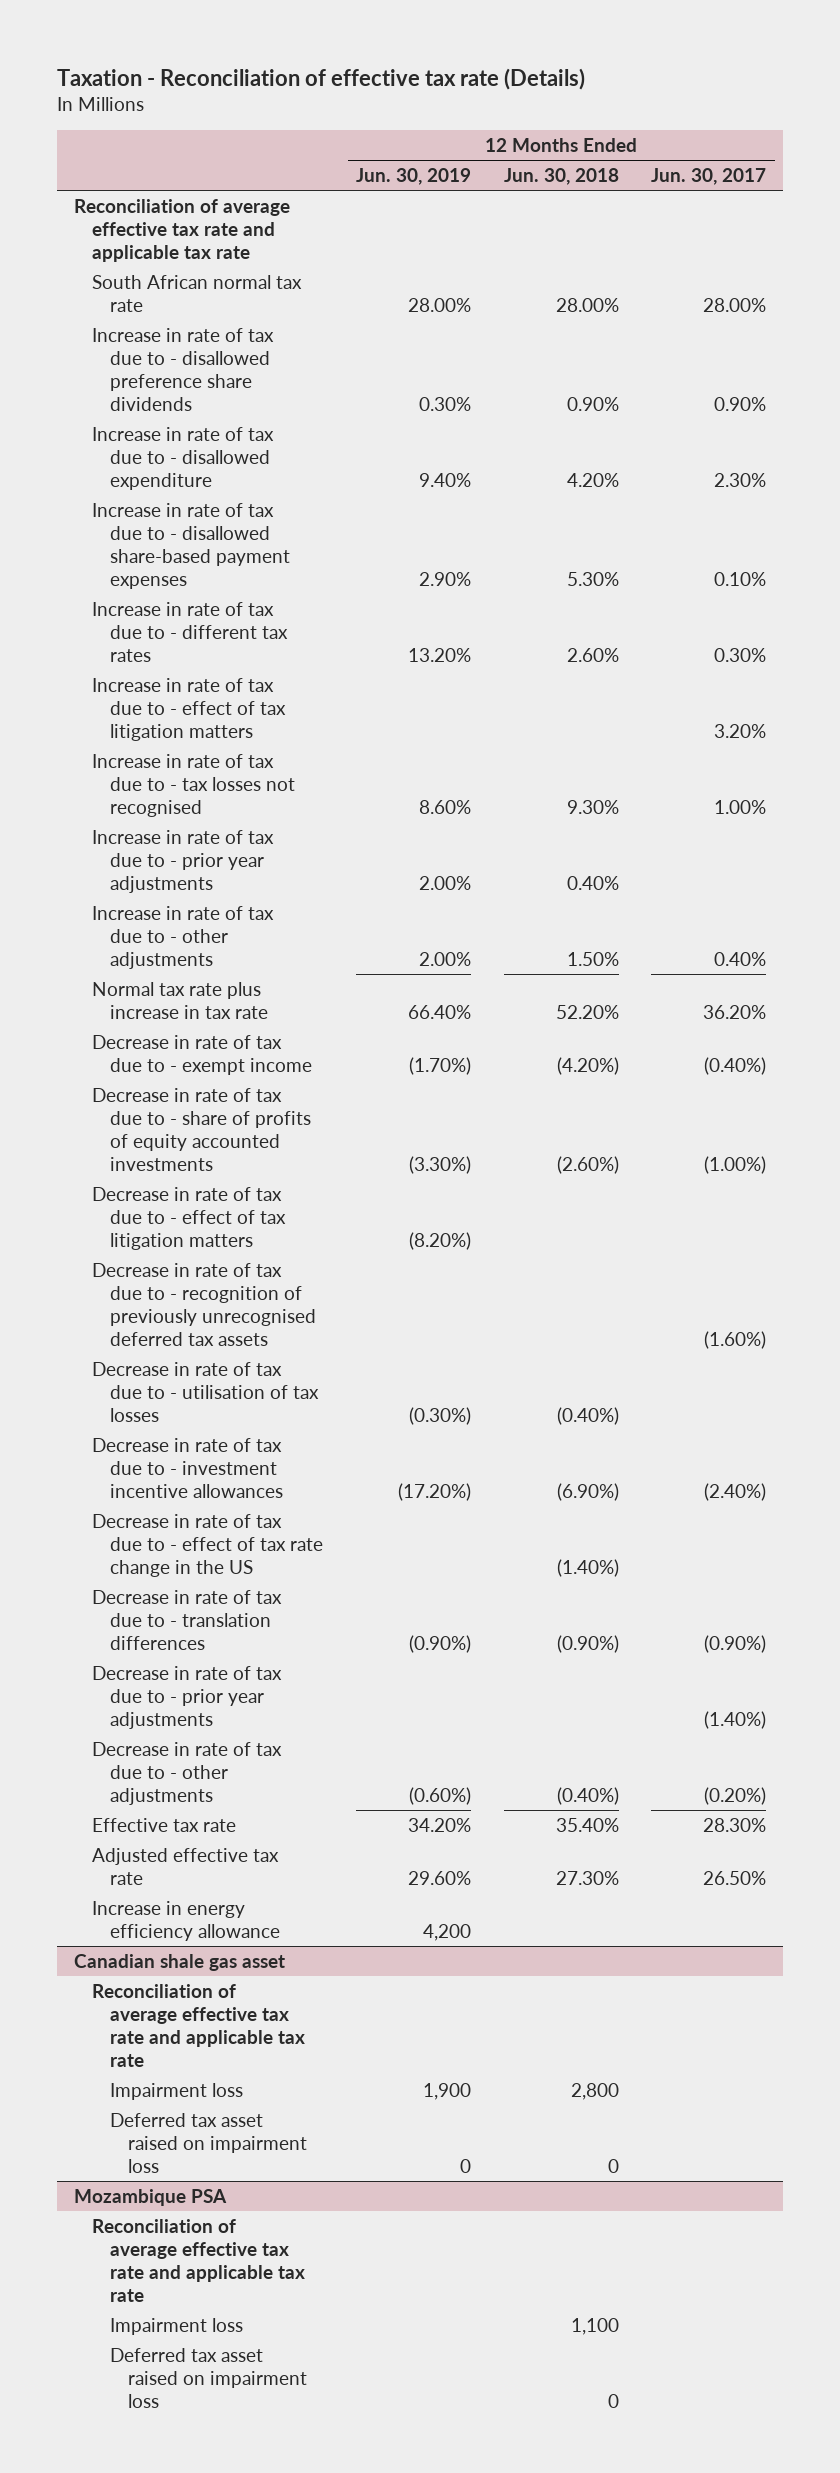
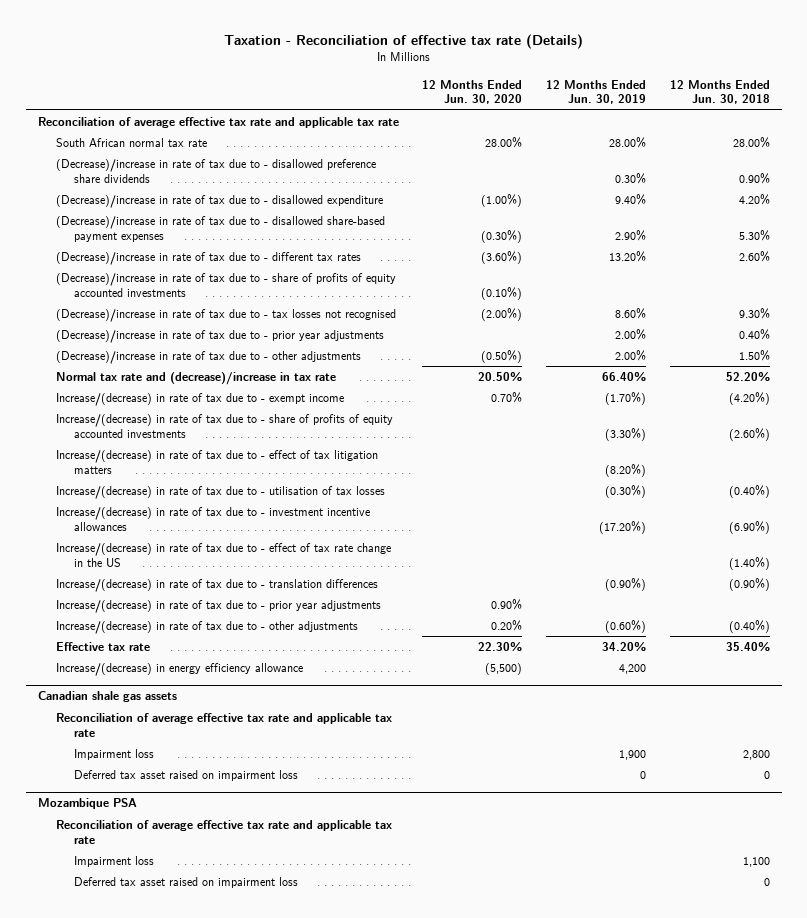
- | 12 Months Ended Jun. 30, 2019 | 12 Months Ended Jun. 30, 2018 | 12 Months Ended Jun. 30, 2017
+ | 12 Months Ended Jun. 30, 2020 | 12 Months Ended Jun. 30, 2019 | 12 Months Ended Jun. 30, 2018
- Increase in rate of tax due to - disallowed preference share dividends | 0.30% | 0.90% | 0.90%
- Increase in rate of tax due to - disallowed expenditure | 9.40% | 4.20% | 2.30%
- Increase in rate of tax due to - disallowed share-based payment expenses | 2.90% | 5.30% | 0.10%
- Increase in rate of tax due to - different tax rates | 13.20% | 2.60% | 0.30%
- Increase in rate of tax due to - effect of tax litigation matters | | | 3.20%
- Increase in rate of tax due to - tax losses not recognised | 8.60% | 9.30% | 1.00%
- Increase in rate of tax due to - prior year adjustments | 2.00% | 0.40% |
- Increase in rate of tax due to - other adjustments | 2.00% | 1.50% | 0.40%
- Normal tax rate plus increase in tax rate | 66.40% | 52.20% | 36.20%
- Decrease in rate of tax due to - exempt income | (1.70%) | (4.20%) | (0.40%)
- Decrease in rate of tax due to - share of profits of equity accounted investments | (3.30%) | (2.60%) | (1.00%)
- Decrease in rate of tax due to - effect of tax litigation matters | (8.20%) | |
- Decrease in rate of tax due to - recognition of previously unrecognised deferred tax assets | | | (1.60%)
- Decrease in rate of tax due to - utilisation of tax losses | (0.30%) | (0.40%) |
- Decrease in rate of tax due to - investment incentive allowances | (17.20%) | (6.90%) | (2.40%)
- Decrease in rate of tax due to - effect of tax rate change in the US | | (1.40%) |
- Decrease in rate of tax due to - translation differences | (0.90%) | (0.90%) | (0.90%)
- Decrease in rate of tax due to - prior year adjustments | | | (1.40%)
- Decrease in rate of tax due to - other adjustments | (0.60%) | (0.40%) | (0.20%)
+ (Decrease)/increase in rate of tax due to - disallowed preference share dividends | | 0.30% | 0.90%
+ (Decrease)/increase in rate of tax due to - disallowed expenditure | (1.00%) | 9.40% | 4.20%
+ (Decrease)/increase in rate of tax due to - disallowed share-based payment expenses | (0.30%) | 2.90% | 5.30%
+ (Decrease)/increase in rate of tax due to - different tax rates | (3.60%) | 13.20% | 2.60%
+ (Decrease)/increase in rate of tax due to - share of profits of equity accounted investments | (0.10%) | |
+ (Decrease)/increase in rate of tax due to - tax losses not recognised | (2.00%) | 8.60% | 9.30%
+ (Decrease)/increase in rate of tax due to - prior year adjustments | | 2.00% | 0.40%
+ (Decrease)/increase in rate of tax due to - other adjustments | (0.50%) | 2.00% | 1.50%
+ Normal tax rate and (decrease)/increase in tax rate | 20.50% | 66.40% | 52.20%
+ Increase/(decrease) in rate of tax due to - exempt income | 0.70% | (1.70%) | (4.20%)
+ Increase/(decrease) in rate of tax due to - share of profits of equity accounted investments | | (3.30%) | (2.60%)
+ Increase/(decrease) in rate of tax due to - effect of tax litigation matters | | (8.20%) |
+ Increase/(decrease) in rate of tax due to - utilisation of tax losses | | (0.30%) | (0.40%)
+ Increase/(decrease) in rate of tax due to - investment incentive allowances | | (17.20%) | (6.90%)
+ Increase/(decrease) in rate of tax due to - effect of tax rate change in the US | | | (1.40%)
+ Increase/(decrease) in rate of tax due to - translation differences | | (0.90%) | (0.90%)
+ Increase/(decrease) in rate of tax due to - prior year adjustments | 0.90% | |
+ Increase/(decrease) in rate of tax due to - other adjustments | 0.20% | (0.60%) | (0.40%)
- Adjusted effective tax rate | 29.60% | 27.30% | 26.50%
- Increase in energy efficiency allowance | 4,200 | |
- Canadian shale gas asset
+ Increase/(decrease) in energy efficiency allowance | (5,500) | 4,200 |
+ Canadian shale gas assets

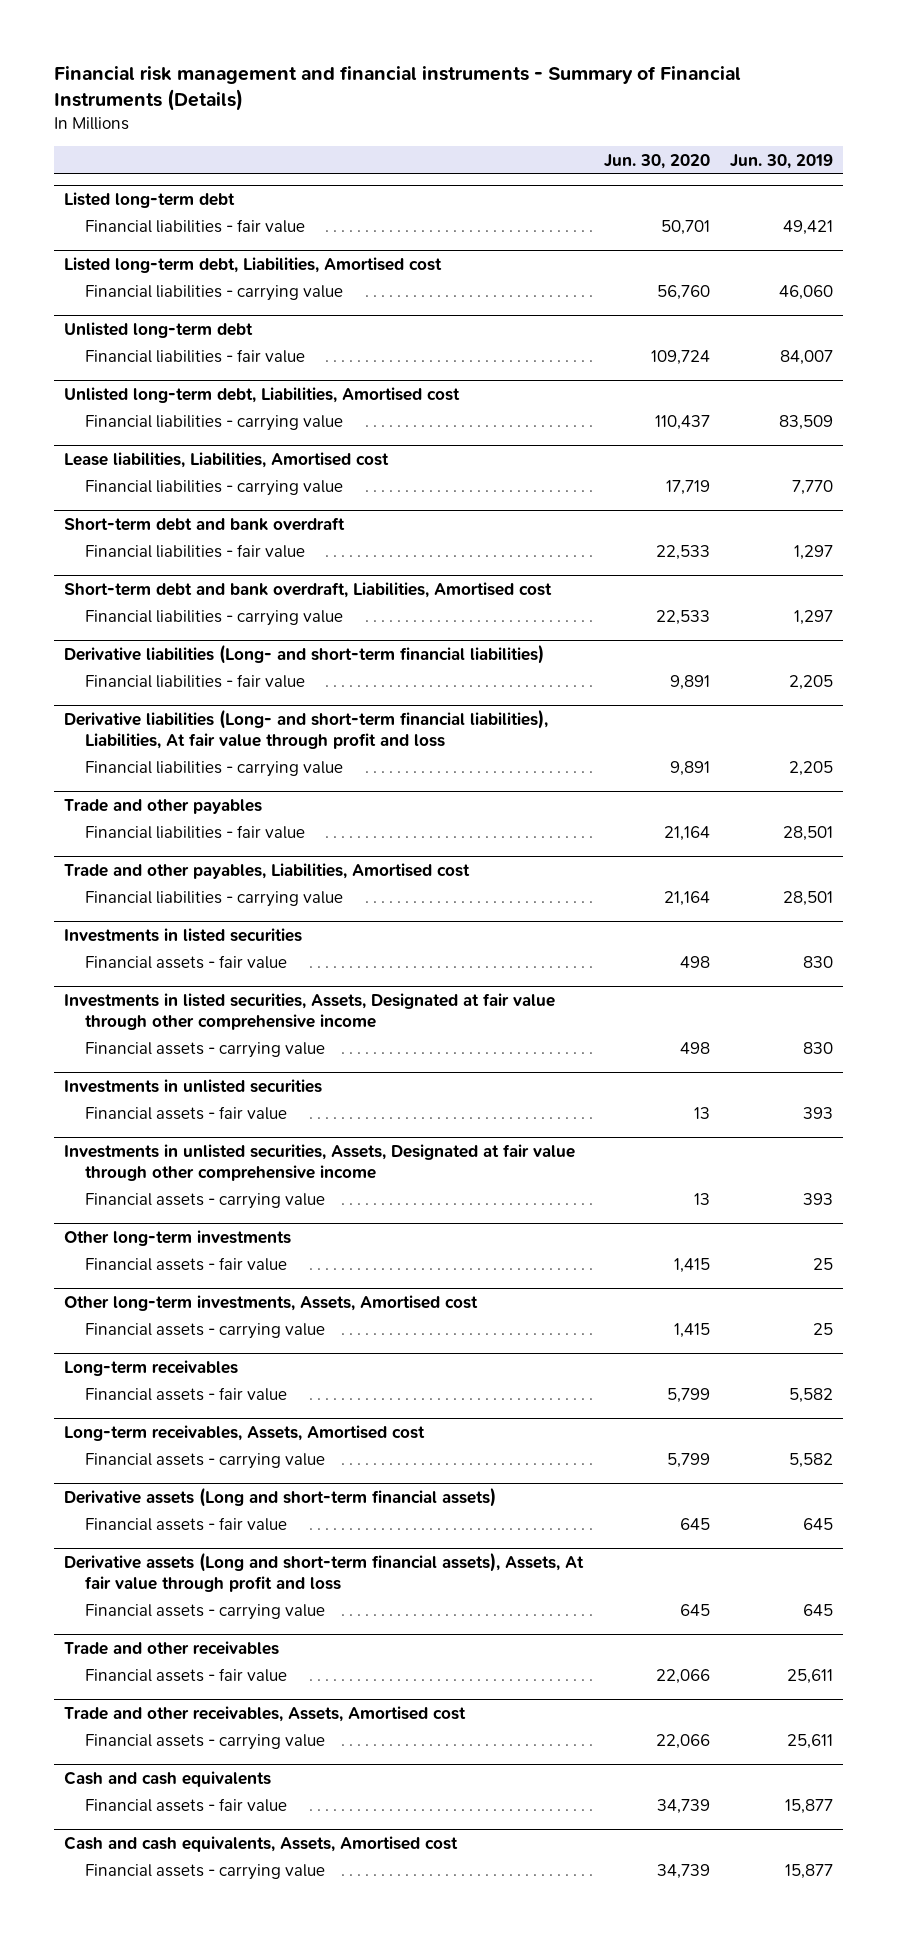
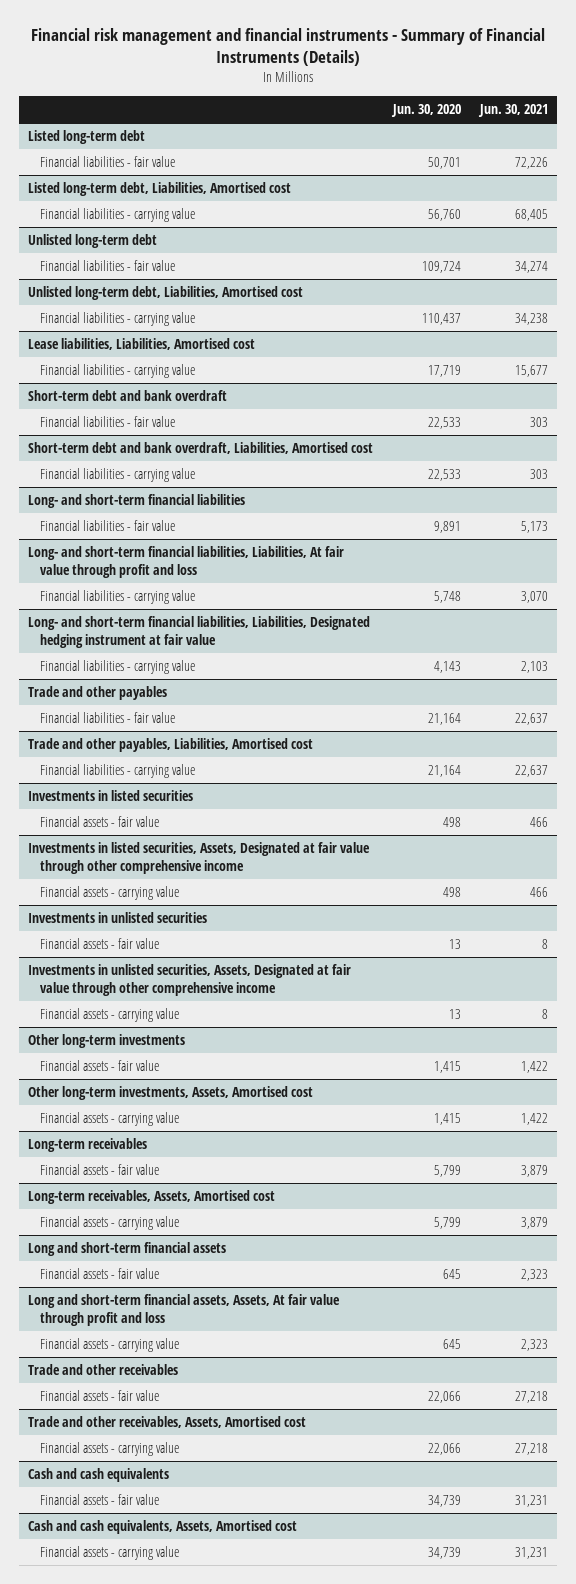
- | Jun. 30, 2020 | Jun. 30, 2019
+ | Jun. 30, 2020 | Jun. 30, 2021
- Derivative liabilities (Long- and short-term financial liabilities)
+ Long- and short-term financial liabilities
- Derivative liabilities (Long- and short-term financial liabilities), Liabilities, At fair value through profit and loss
- Financial liabilities - carrying value | 9,891 | 2,205
+ Long- and short-term financial liabilities, Liabilities, At fair value through profit and loss
+ Financial liabilities - carrying value | 5,748 | 3,070
+ Long- and short-term financial liabilities, Liabilities, Designated hedging instrument at fair value
+ Financial liabilities - carrying value | 4,143 | 2,103
- Derivative assets (Long and short-term financial assets)
+ Long and short-term financial assets
- Derivative assets (Long and short-term financial assets), Assets, At fair value through profit and loss
+ Long and short-term financial assets, Assets, At fair value through profit and loss

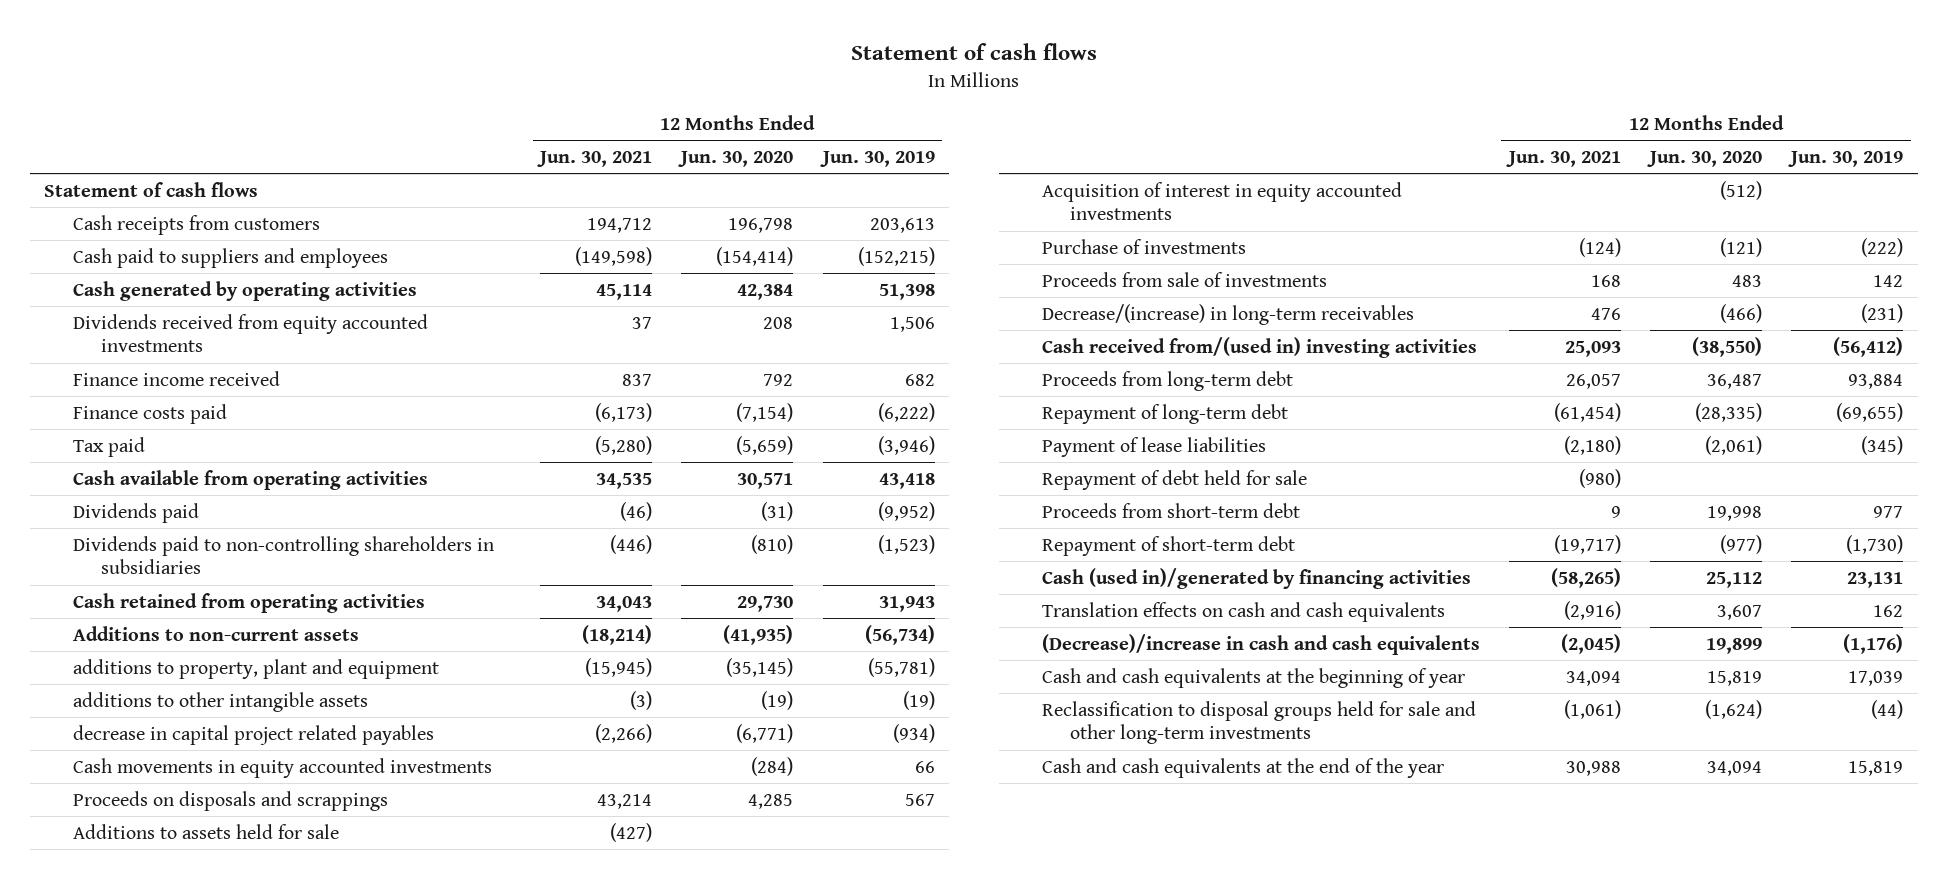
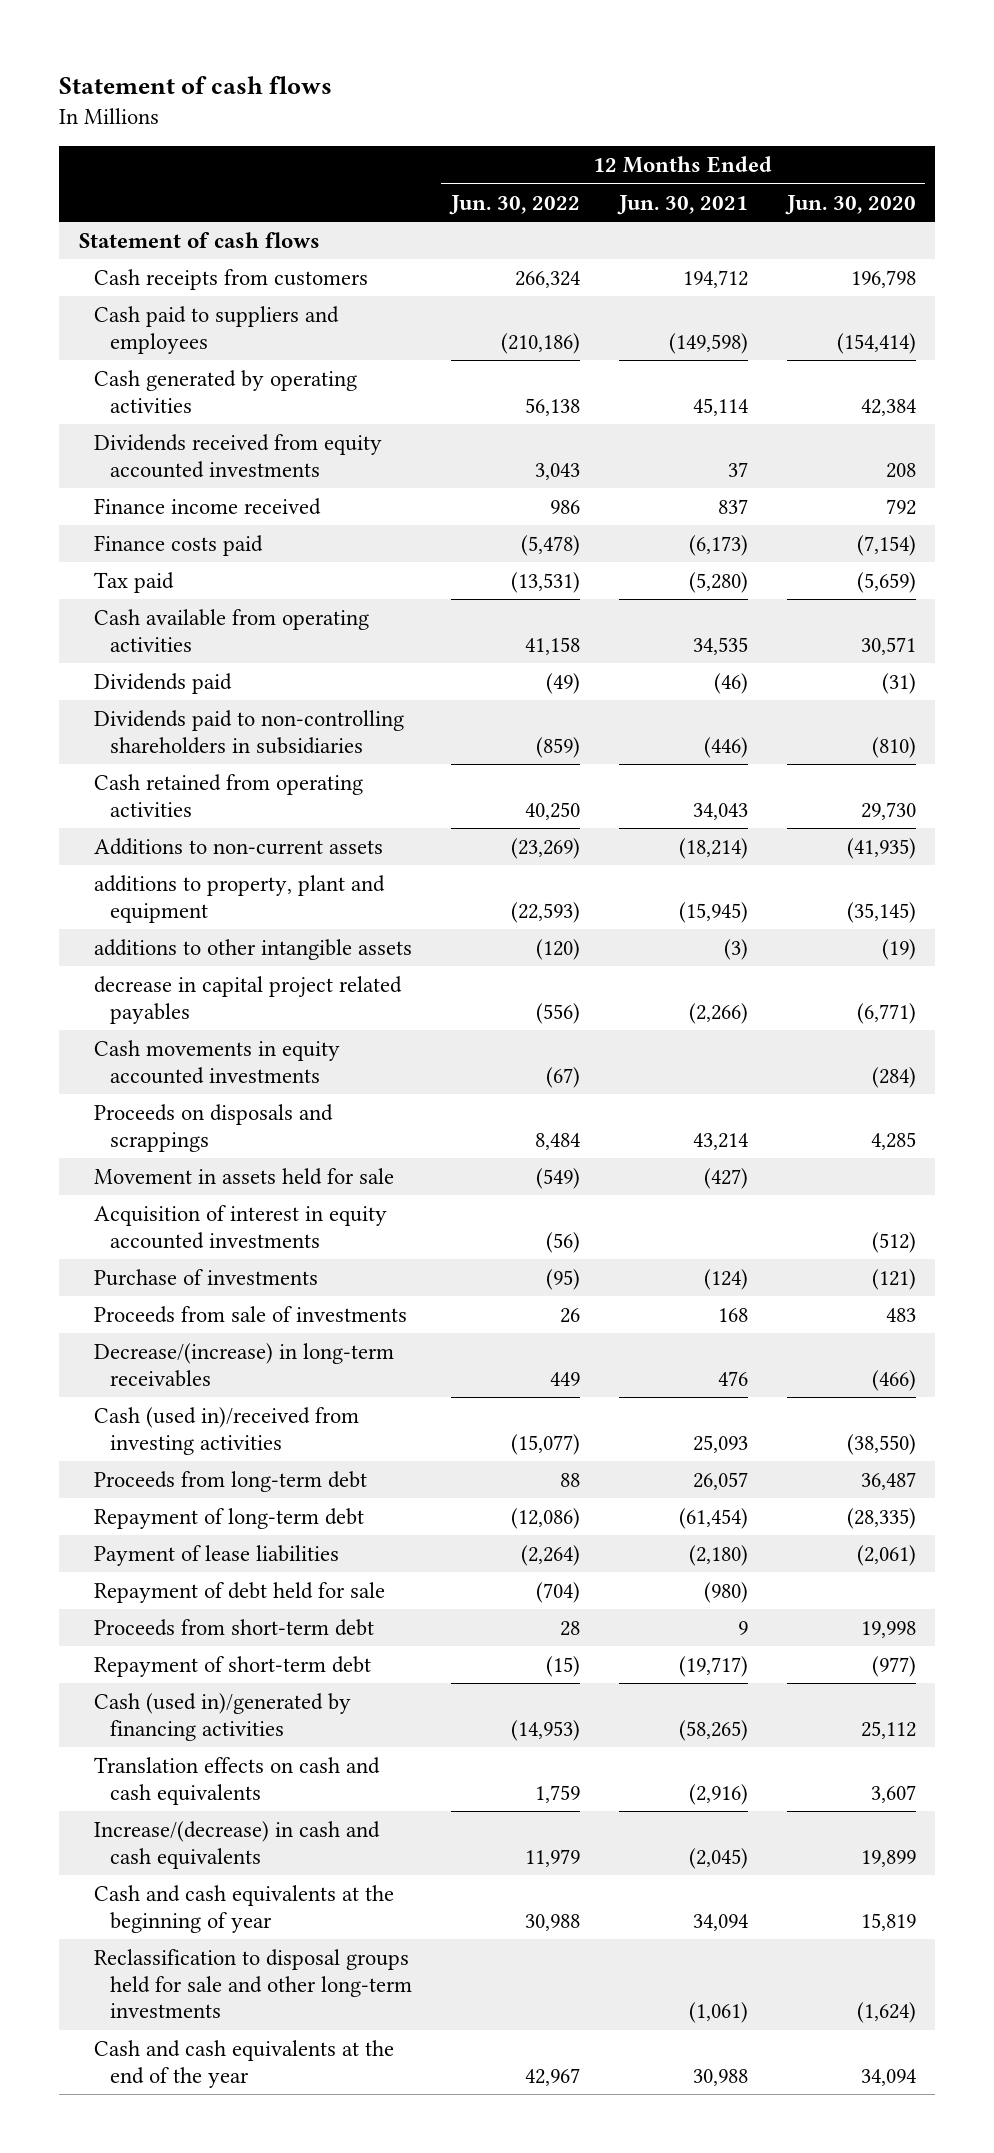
- | 12 Months Ended Jun. 30, 2021 | 12 Months Ended Jun. 30, 2020 | 12 Months Ended Jun. 30, 2019
+ | 12 Months Ended Jun. 30, 2022 | 12 Months Ended Jun. 30, 2021 | 12 Months Ended Jun. 30, 2020
- Additions to assets held for sale | (427) | |
+ Movement in assets held for sale | (549) | (427) |
- Cash received from/(used in) investing activities | 25,093 | (38,550) | (56,412)
+ Cash (used in)/received from investing activities | (15,077) | 25,093 | (38,550)
- (Decrease)/increase in cash and cash equivalents | (2,045) | 19,899 | (1,176)
+ Increase/(decrease) in cash and cash equivalents | 11,979 | (2,045) | 19,899

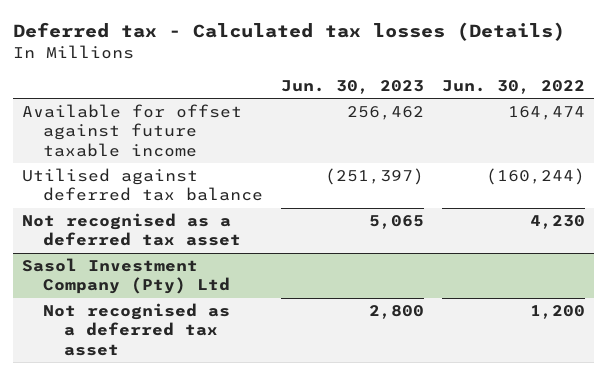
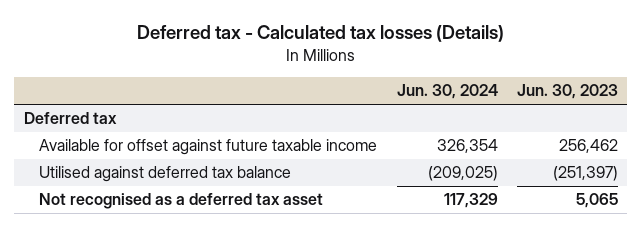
- | Jun. 30, 2023 | Jun. 30, 2022
+ | Jun. 30, 2024 | Jun. 30, 2023
+ Deferred tax
- Sasol Investment Company (Pty) Ltd
- Not recognised as a deferred tax asset | 2,800 | 1,200

